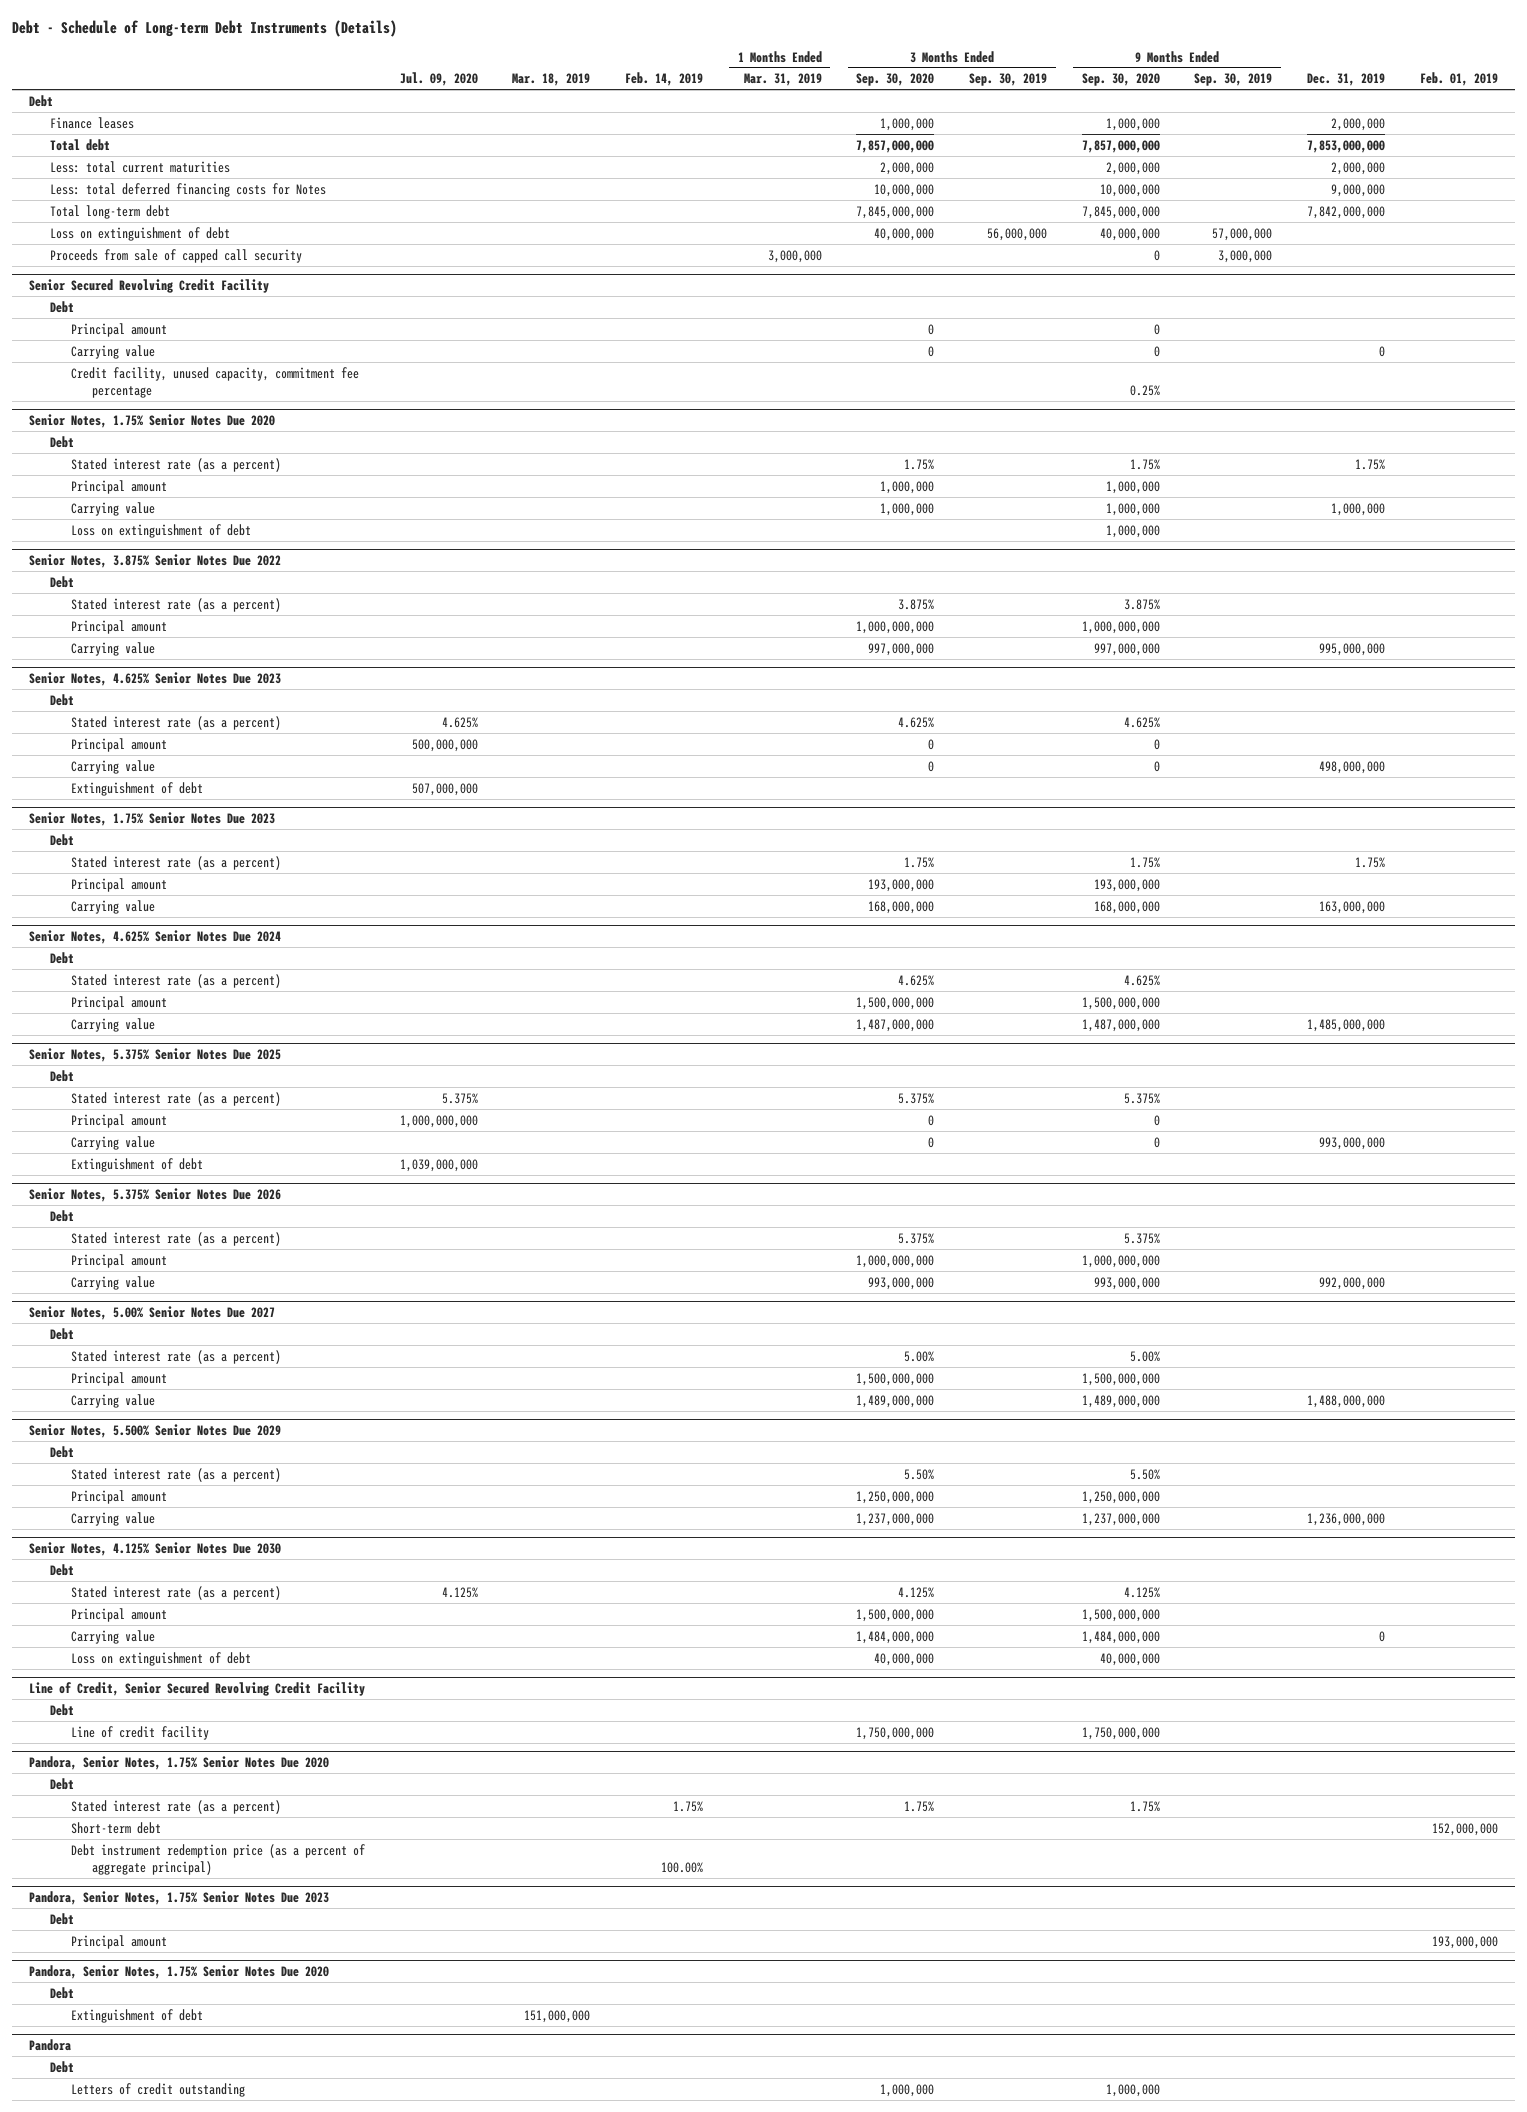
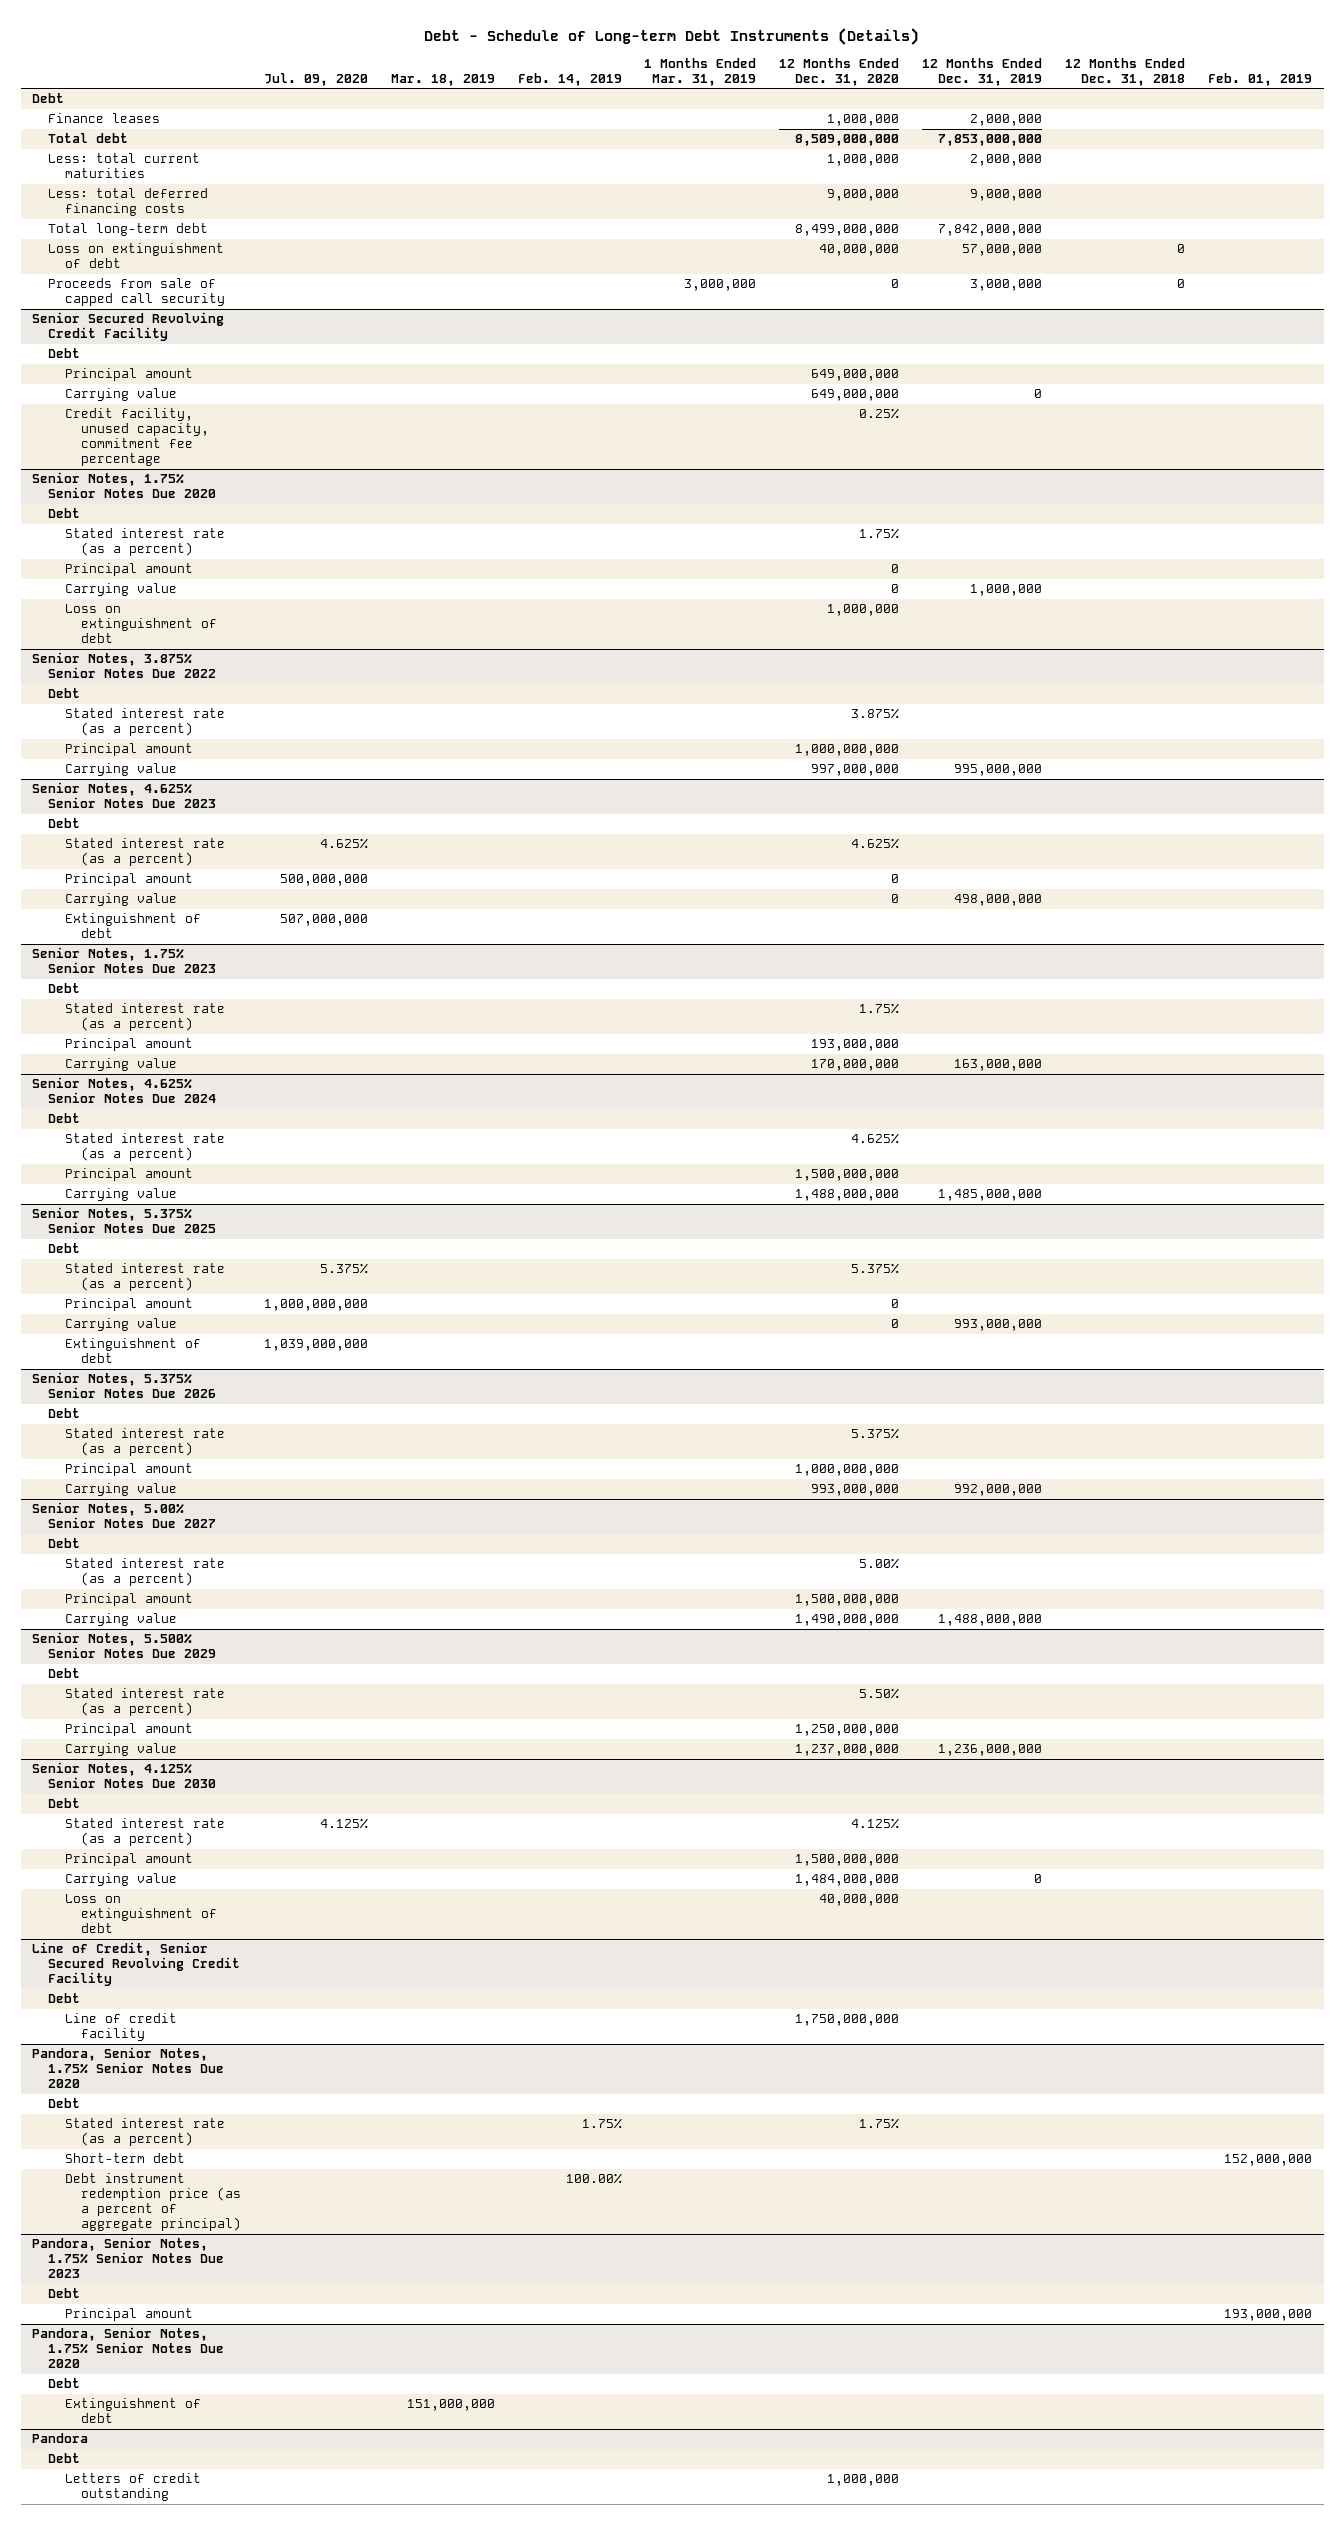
- | Jul. 09, 2020 | Mar. 18, 2019 | Feb. 14, 2019 | 1 Months Ended Mar. 31, 2019 | 3 Months Ended Sep. 30, 2020 | 3 Months Ended Sep. 30, 2019 | 9 Months Ended Sep. 30, 2020 | 9 Months Ended Sep. 30, 2019 | Dec. 31, 2019 | Feb. 01, 2019
+ | Jul. 09, 2020 | Mar. 18, 2019 | Feb. 14, 2019 | 1 Months Ended Mar. 31, 2019 | 12 Months Ended Dec. 31, 2020 | 12 Months Ended Dec. 31, 2019 | 12 Months Ended Dec. 31, 2018 | Feb. 01, 2019
- Less: total deferred financing costs for Notes | | | | | 10,000,000 | | 10,000,000 | | 9,000,000 |
+ Less: total deferred financing costs | | | | | 9,000,000 | 9,000,000 | |

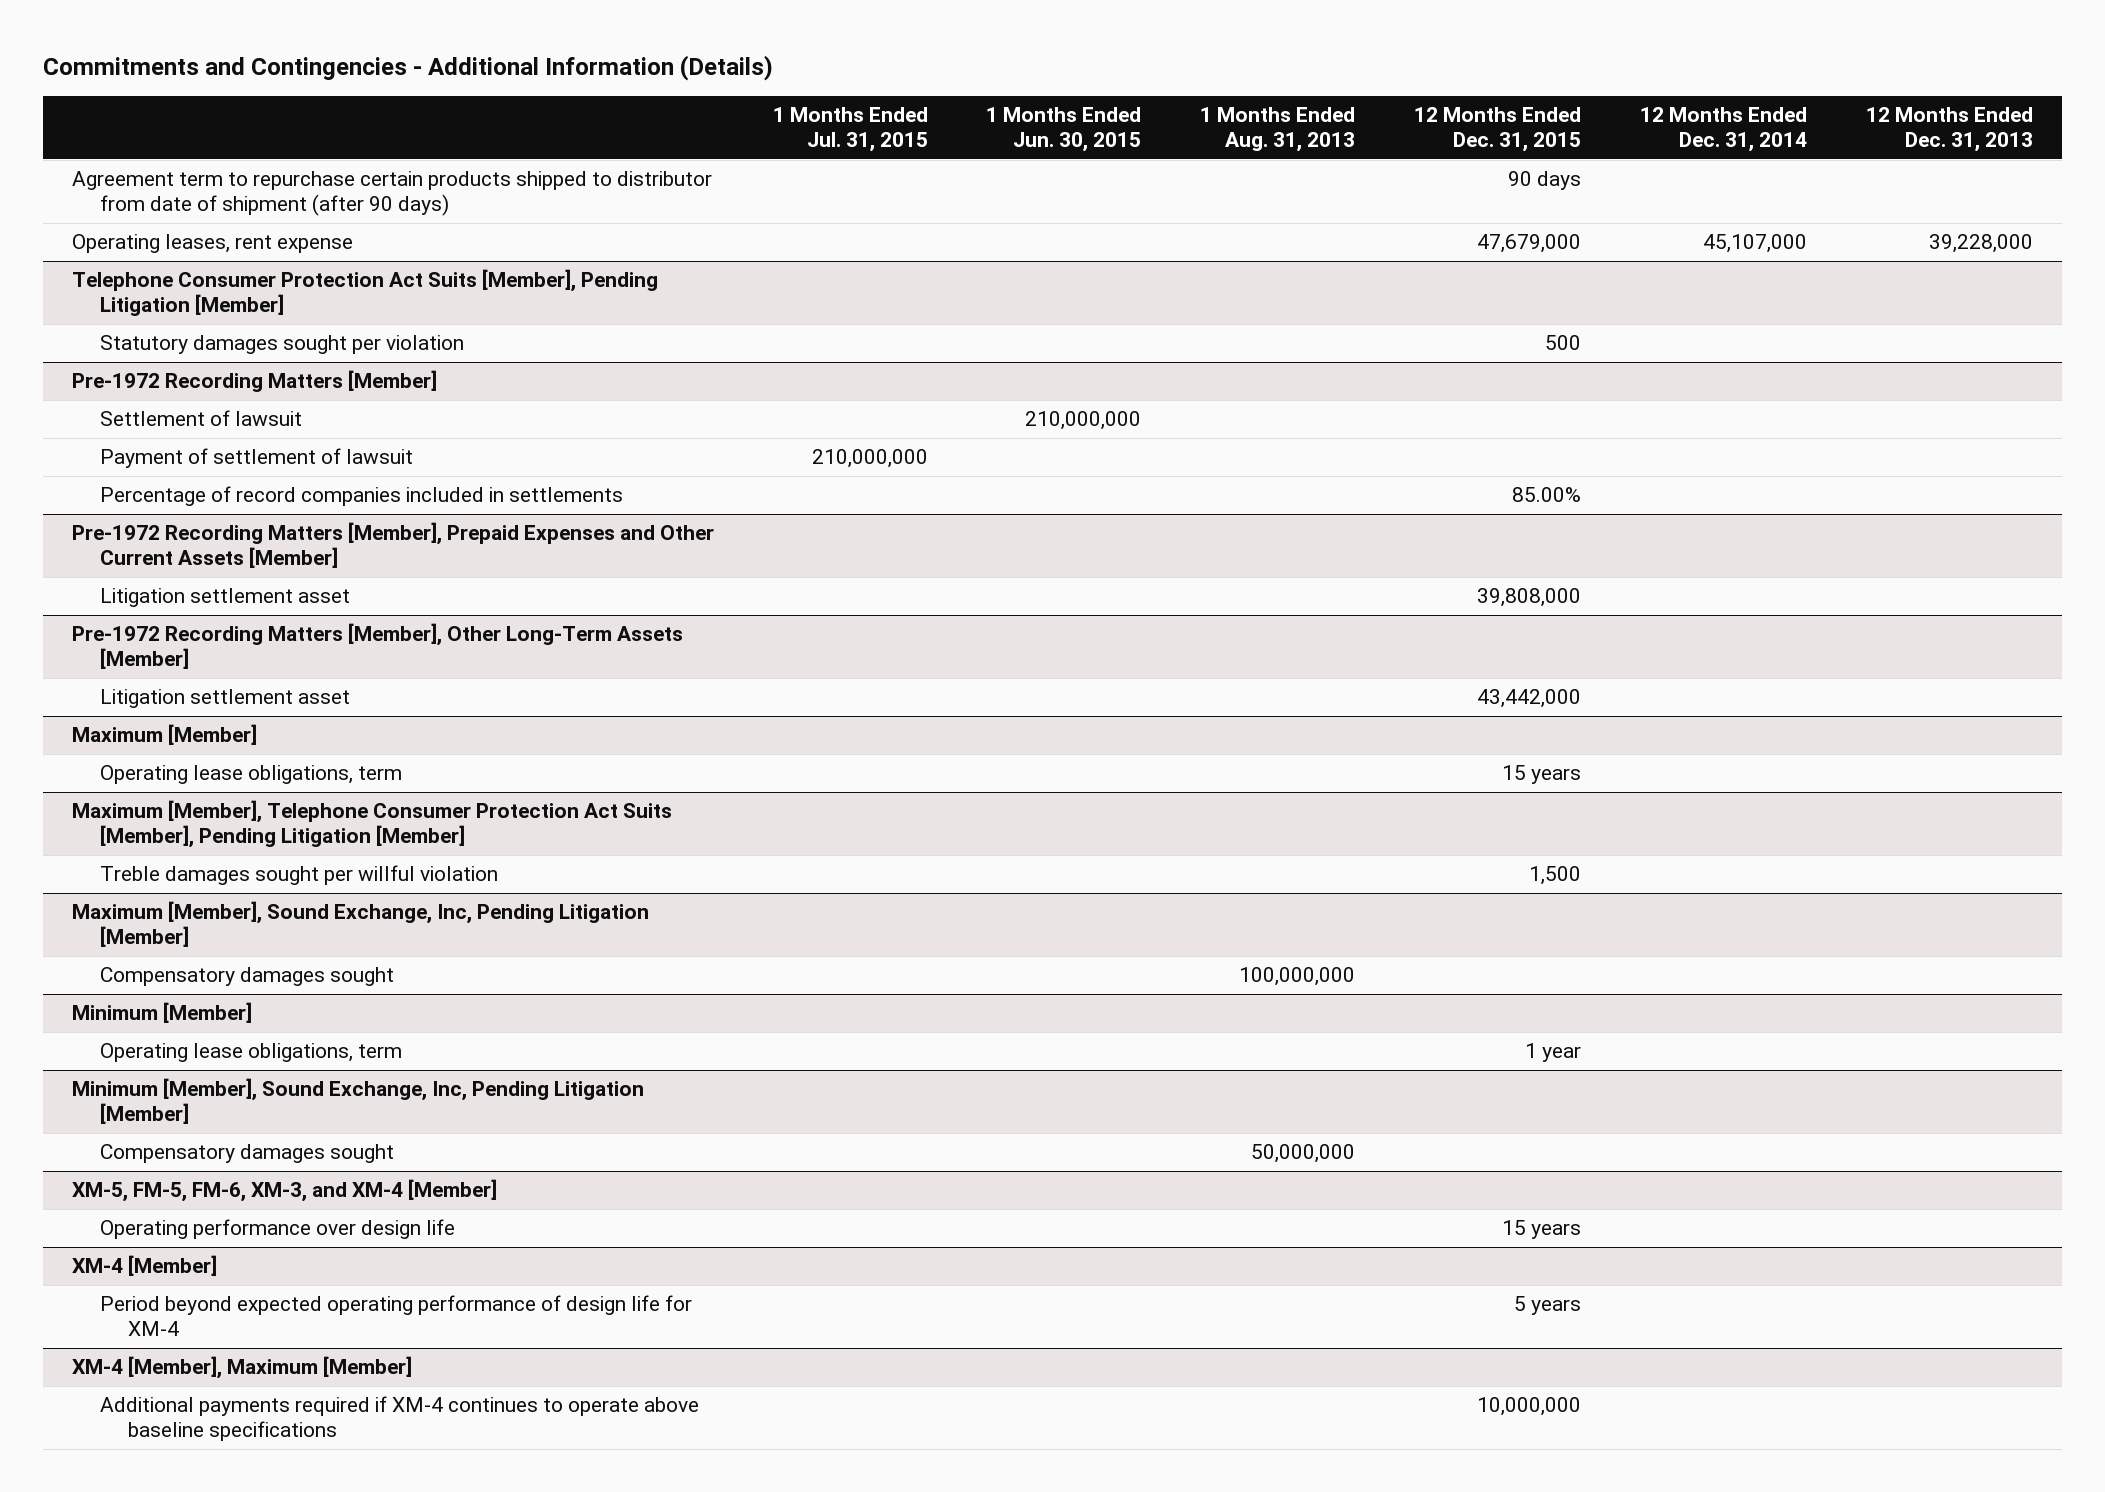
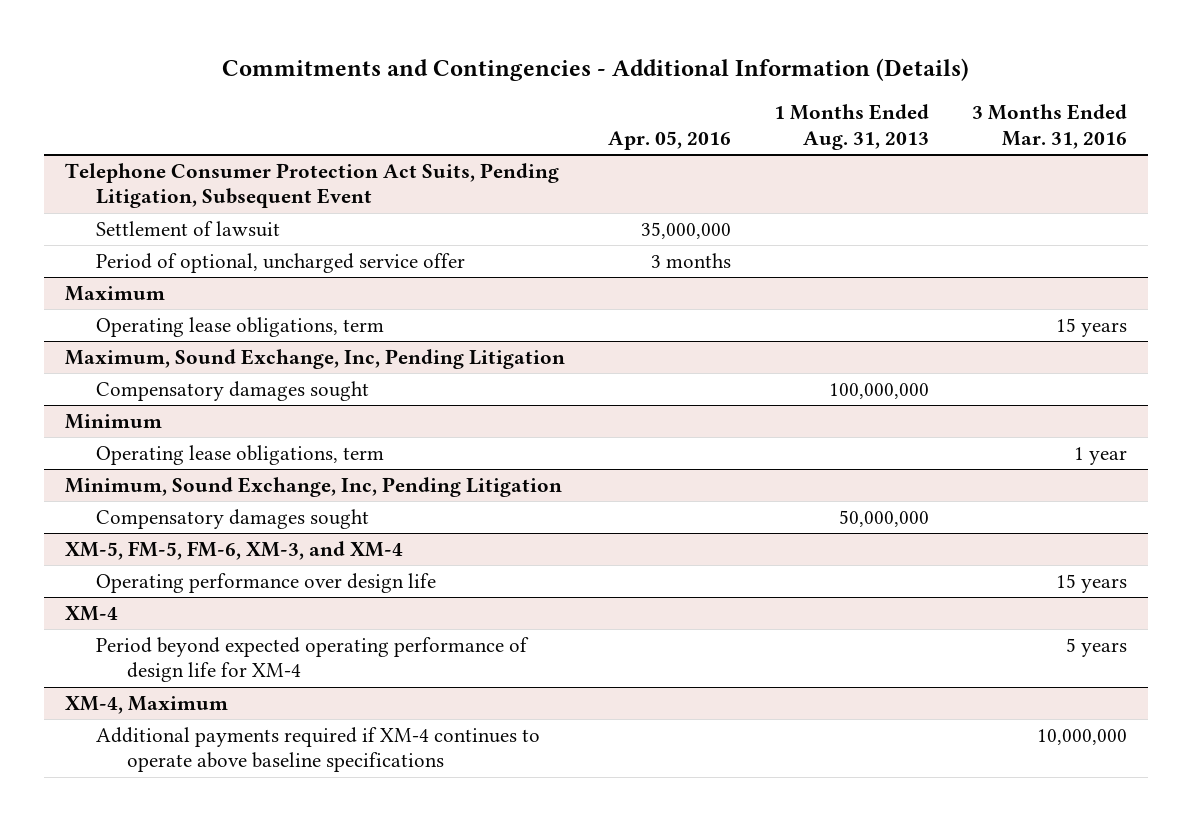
- | 1 Months Ended Jul. 31, 2015 | 1 Months Ended Jun. 30, 2015 | 1 Months Ended Aug. 31, 2013 | 12 Months Ended Dec. 31, 2015 | 12 Months Ended Dec. 31, 2014 | 12 Months Ended Dec. 31, 2013
+ | Apr. 05, 2016 | 1 Months Ended Aug. 31, 2013 | 3 Months Ended Mar. 31, 2016
- Agreement term to repurchase certain products shipped to distributor from date of shipment (after 90 days) | | | | 90 days | |
- Operating leases, rent expense | | | | 47,679,000 | 45,107,000 | 39,228,000
- Telephone Consumer Protection Act Suits [Member], Pending Litigation [Member]
- Statutory damages sought per violation | | | | 500 | |
- Pre-1972 Recording Matters [Member]
- Settlement of lawsuit | | 210,000,000 | | | |
- Payment of settlement of lawsuit | 210,000,000 | | | | |
- Percentage of record companies included in settlements | | | | 85.00% | |
- Pre-1972 Recording Matters [Member], Prepaid Expenses and Other Current Assets [Member]
- Litigation settlement asset | | | | 39,808,000 | |
- Pre-1972 Recording Matters [Member], Other Long-Term Assets [Member]
- Litigation settlement asset | | | | 43,442,000 | |
- Maximum [Member]
+ Telephone Consumer Protection Act Suits, Pending Litigation, Subsequent Event
+ Settlement of lawsuit | 35,000,000 | |
+ Period of optional, uncharged service offer | 3 months | |
+ Maximum
- Maximum [Member], Telephone Consumer Protection Act Suits [Member], Pending Litigation [Member]
- Treble damages sought per willful violation | | | | 1,500 | |
- Maximum [Member], Sound Exchange, Inc, Pending Litigation [Member]
+ Maximum, Sound Exchange, Inc, Pending Litigation
- Minimum [Member]
+ Minimum
- Minimum [Member], Sound Exchange, Inc, Pending Litigation [Member]
+ Minimum, Sound Exchange, Inc, Pending Litigation
- XM-5, FM-5, FM-6, XM-3, and XM-4 [Member]
+ XM-5, FM-5, FM-6, XM-3, and XM-4
- XM-4 [Member]
+ XM-4
- XM-4 [Member], Maximum [Member]
+ XM-4, Maximum

